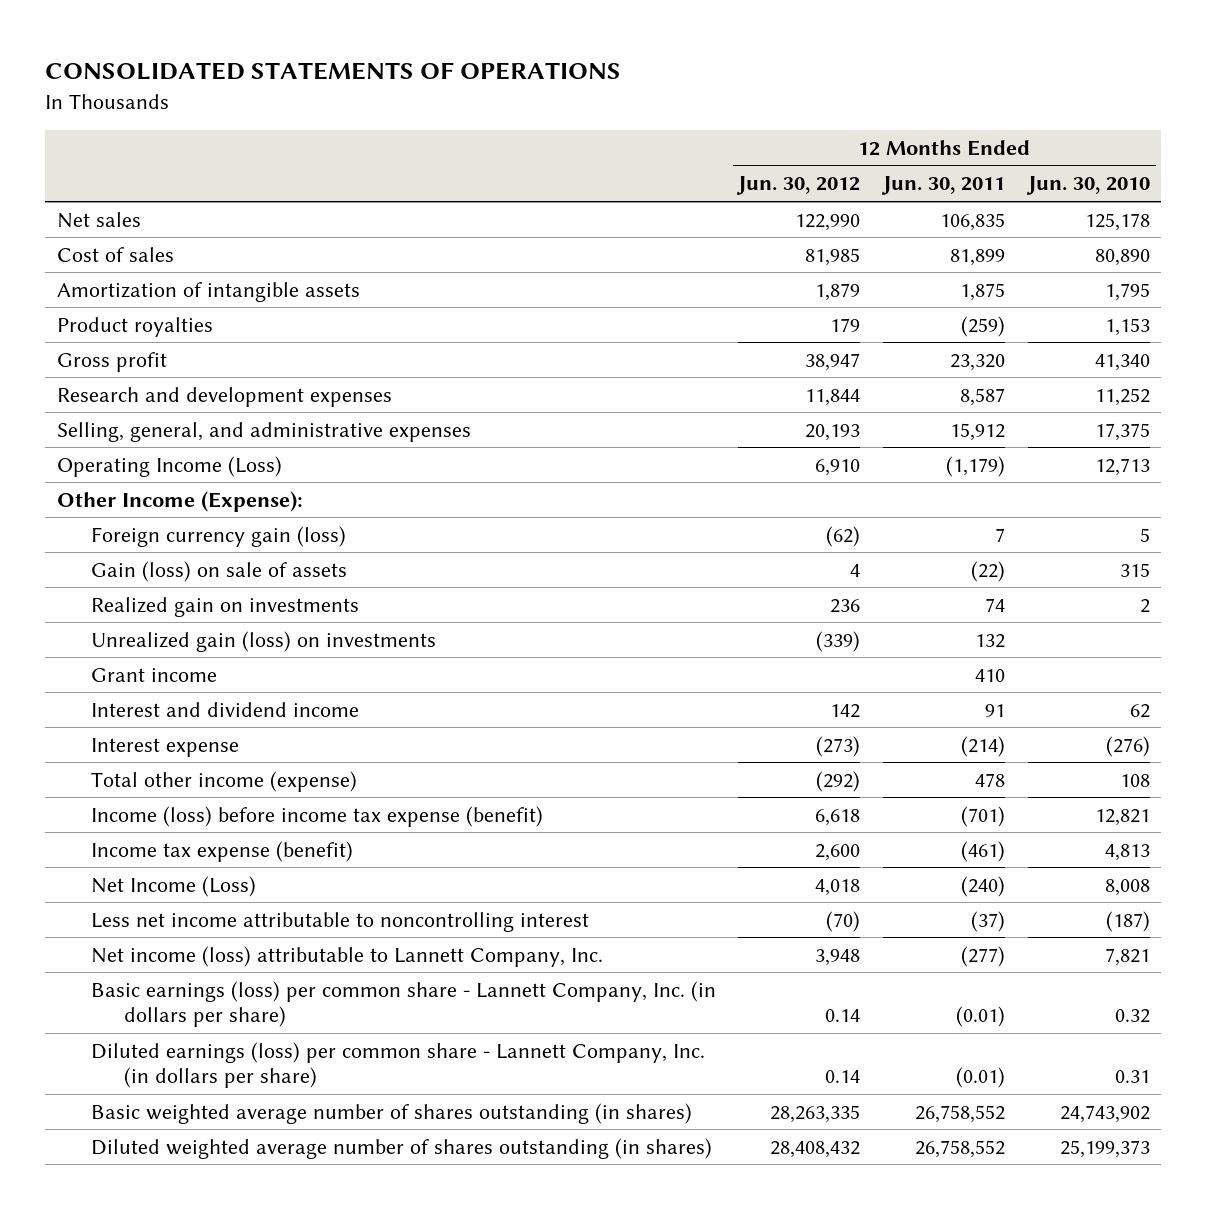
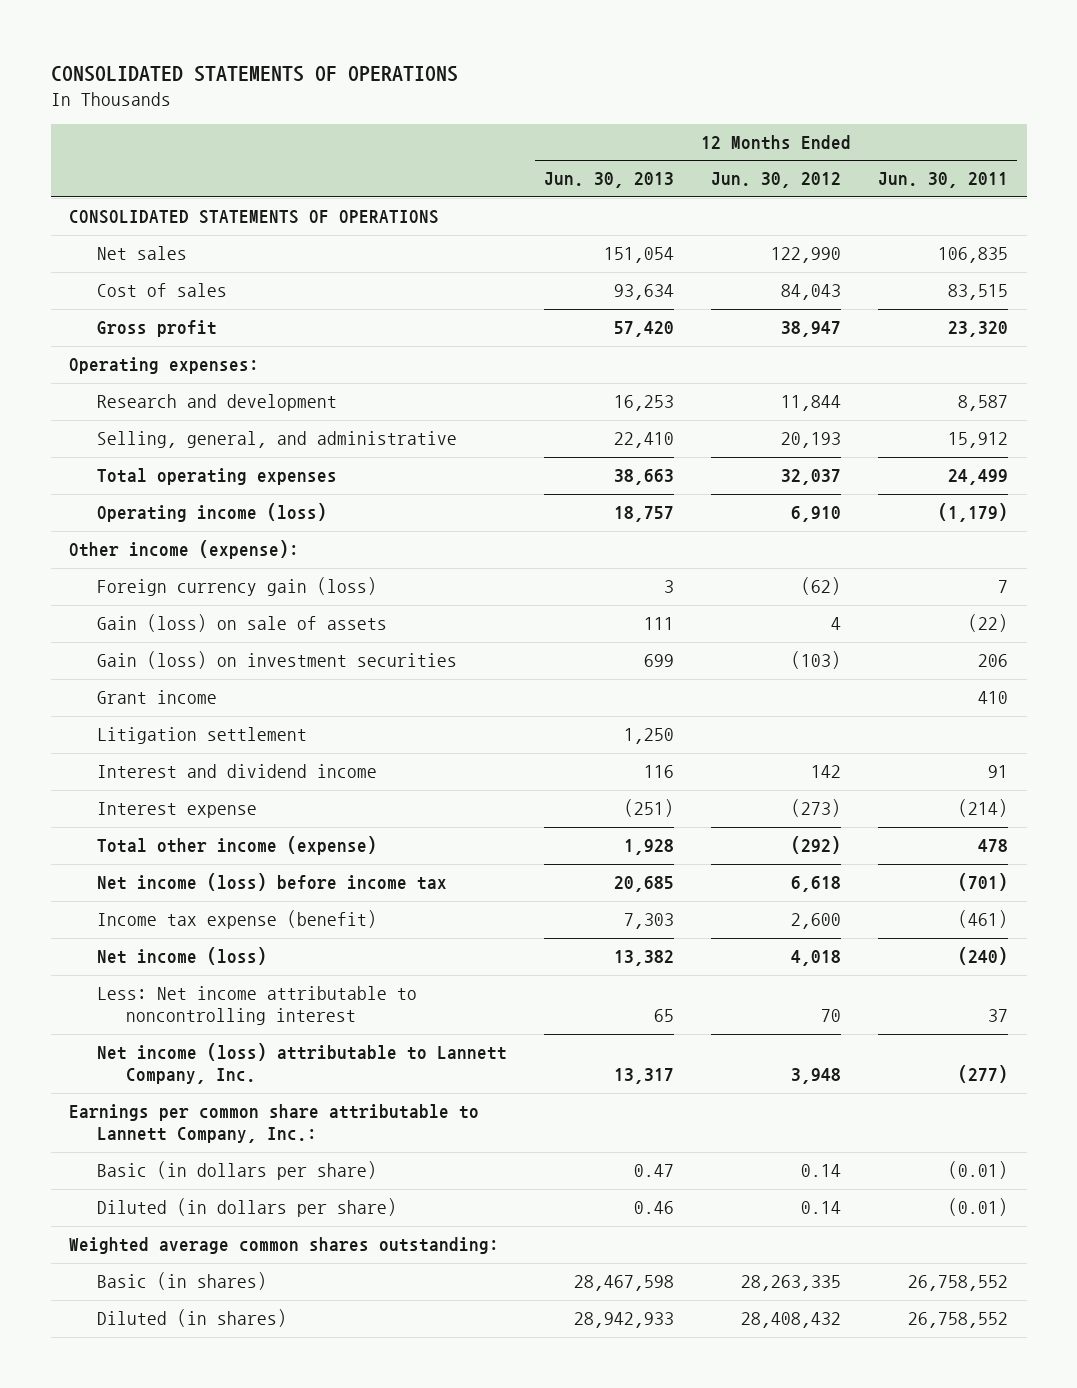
- | 12 Months Ended Jun. 30, 2012 | 12 Months Ended Jun. 30, 2011 | 12 Months Ended Jun. 30, 2010
+ | 12 Months Ended Jun. 30, 2013 | 12 Months Ended Jun. 30, 2012 | 12 Months Ended Jun. 30, 2011
+ CONSOLIDATED STATEMENTS OF OPERATIONS
- Cost of sales | 81,985 | 81,899 | 80,890
- Amortization of intangible assets | 1,879 | 1,875 | 1,795
- Product royalties | 179 | (259) | 1,153
+ Cost of sales | 93,634 | 84,043 | 83,515
- Research and development expenses | 11,844 | 8,587 | 11,252
- Selling, general, and administrative expenses | 20,193 | 15,912 | 17,375
- Operating Income (Loss) | 6,910 | (1,179) | 12,713
- Other Income (Expense):
+ Operating expenses:
+ Research and development | 16,253 | 11,844 | 8,587
+ Selling, general, and administrative | 22,410 | 20,193 | 15,912
+ Total operating expenses | 38,663 | 32,037 | 24,499
+ Operating income (loss) | 18,757 | 6,910 | (1,179)
+ Other income (expense):
- Realized gain on investments | 236 | 74 | 2
- Unrealized gain (loss) on investments | (339) | 132 |
+ Gain (loss) on investment securities | 699 | (103) | 206
+ Litigation settlement | 1,250 | |
- Income (loss) before income tax expense (benefit) | 6,618 | (701) | 12,821
+ Net income (loss) before income tax | 20,685 | 6,618 | (701)
- Net Income (Loss) | 4,018 | (240) | 8,008
- Less net income attributable to noncontrolling interest | (70) | (37) | (187)
+ Net income (loss) | 13,382 | 4,018 | (240)
+ Less: Net income attributable to noncontrolling interest | 65 | 70 | 37
- Basic earnings (loss) per common share - Lannett Company, Inc. (in dollars per share) | 0.14 | (0.01) | 0.32
- Diluted earnings (loss) per common share - Lannett Company, Inc. (in dollars per share) | 0.14 | (0.01) | 0.31
- Basic weighted average number of shares outstanding (in shares) | 28,263,335 | 26,758,552 | 24,743,902
- Diluted weighted average number of shares outstanding (in shares) | 28,408,432 | 26,758,552 | 25,199,373
+ Earnings per common share attributable to Lannett Company, Inc.:
+ Basic (in dollars per share) | 0.47 | 0.14 | (0.01)
+ Diluted (in dollars per share) | 0.46 | 0.14 | (0.01)
+ Weighted average common shares outstanding:
+ Basic (in shares) | 28,467,598 | 28,263,335 | 26,758,552
+ Diluted (in shares) | 28,942,933 | 28,408,432 | 26,758,552

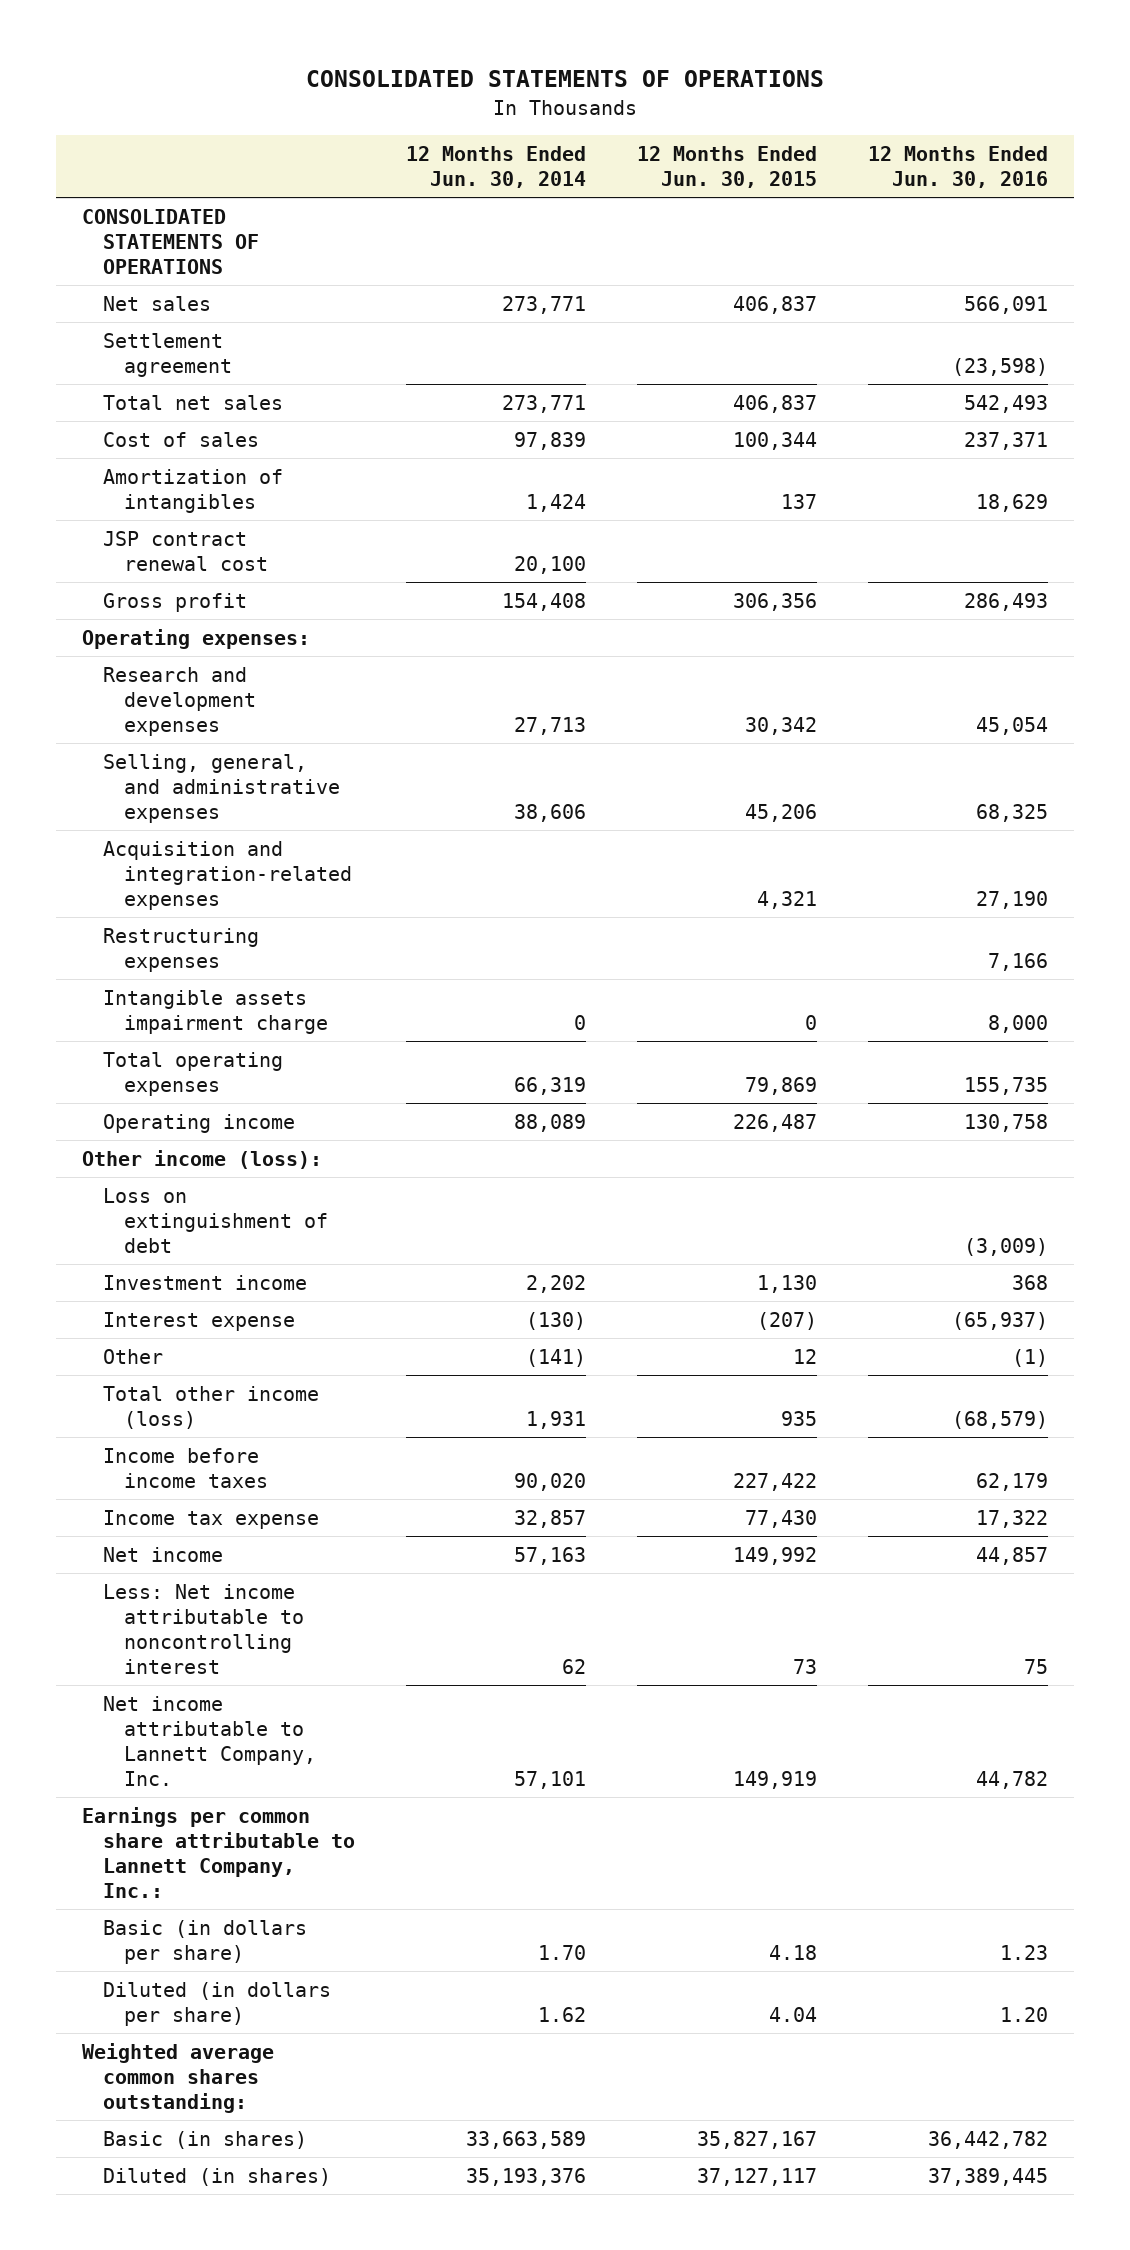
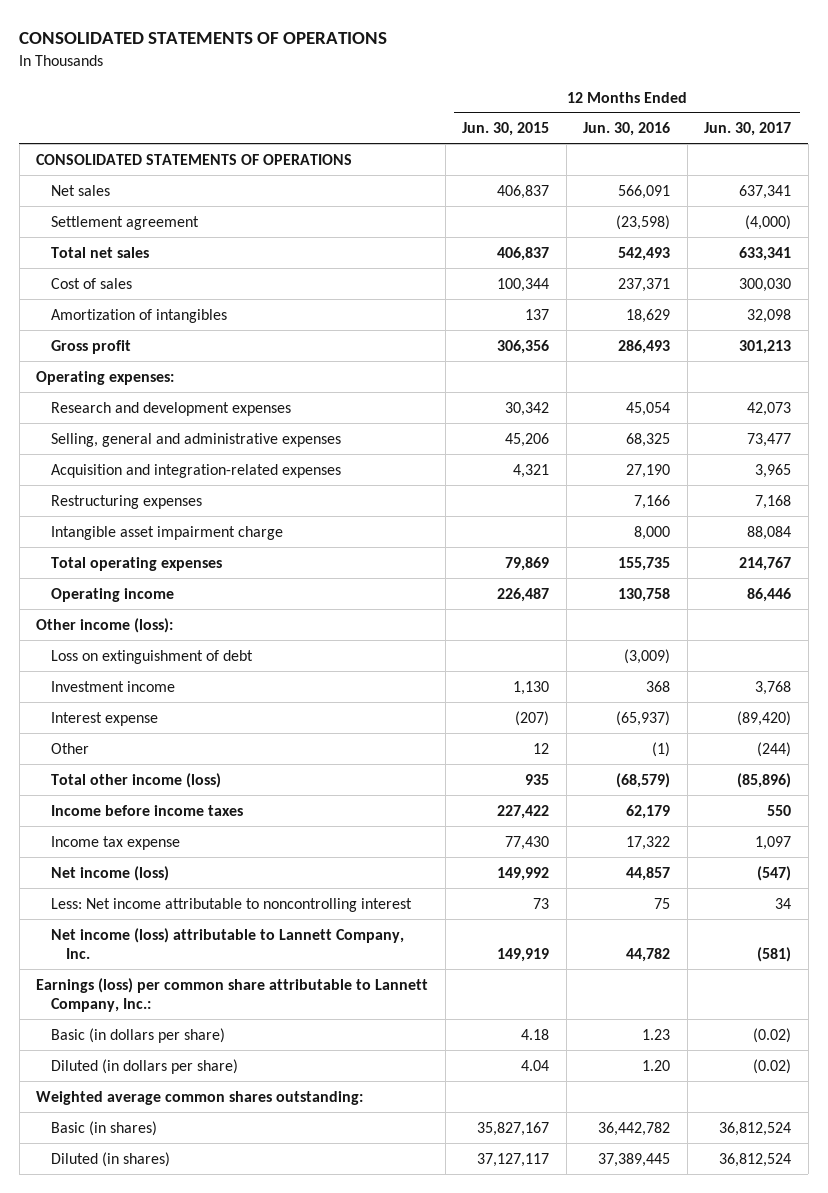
- | 12 Months Ended Jun. 30, 2014 | 12 Months Ended Jun. 30, 2015 | 12 Months Ended Jun. 30, 2016
+ | 12 Months Ended Jun. 30, 2015 | 12 Months Ended Jun. 30, 2016 | 12 Months Ended Jun. 30, 2017
- JSP contract renewal cost | 20,100 | |
- Selling, general, and administrative expenses | 38,606 | 45,206 | 68,325
+ Selling, general and administrative expenses | 45,206 | 68,325 | 73,477
- Intangible assets impairment charge | 0 | 0 | 8,000
+ Intangible asset impairment charge | | 8,000 | 88,084
- Net income | 57,163 | 149,992 | 44,857
+ Net income (loss) | 149,992 | 44,857 | (547)
- Net income attributable to Lannett Company, Inc. | 57,101 | 149,919 | 44,782
- Earnings per common share attributable to Lannett Company, Inc.:
+ Net income (loss) attributable to Lannett Company, Inc. | 149,919 | 44,782 | (581)
+ Earnings (loss) per common share attributable to Lannett Company, Inc.:

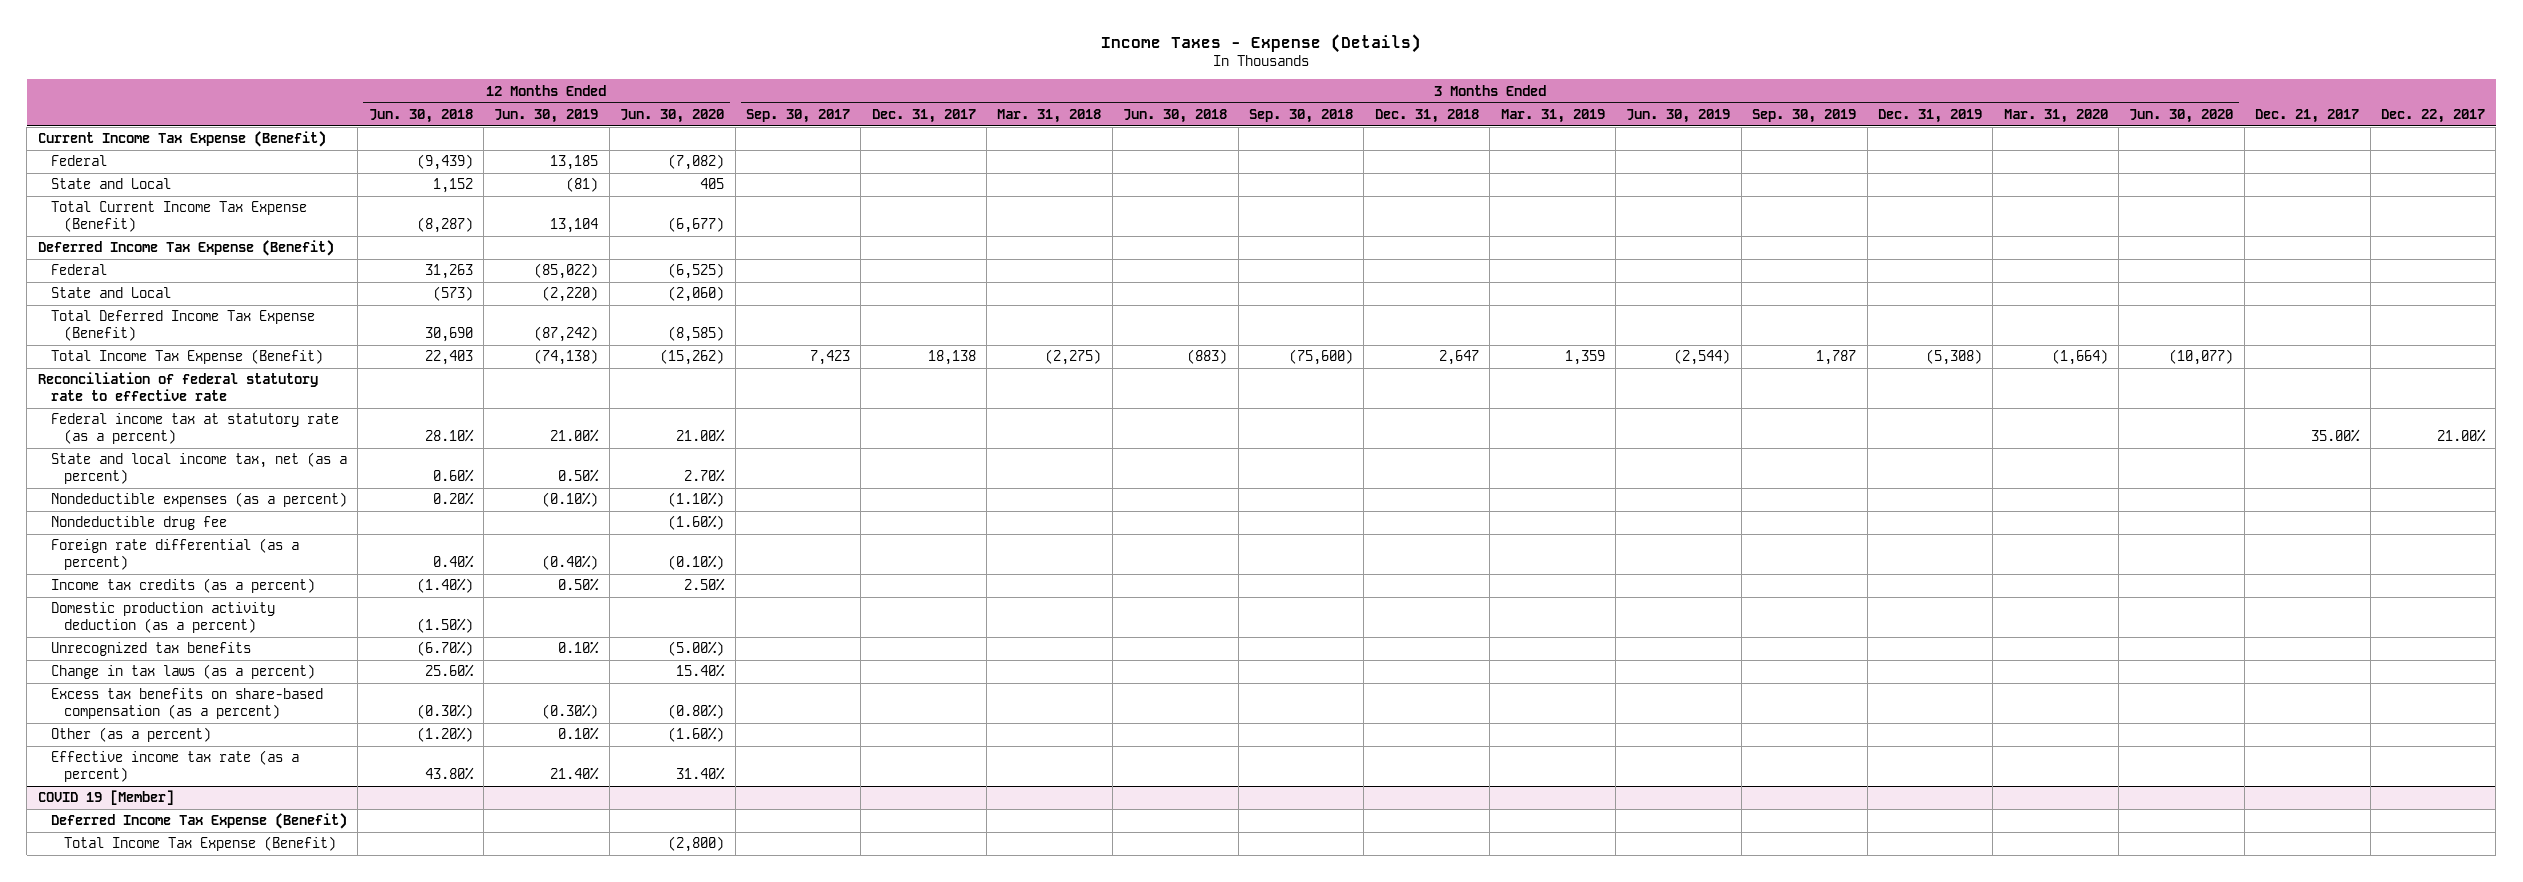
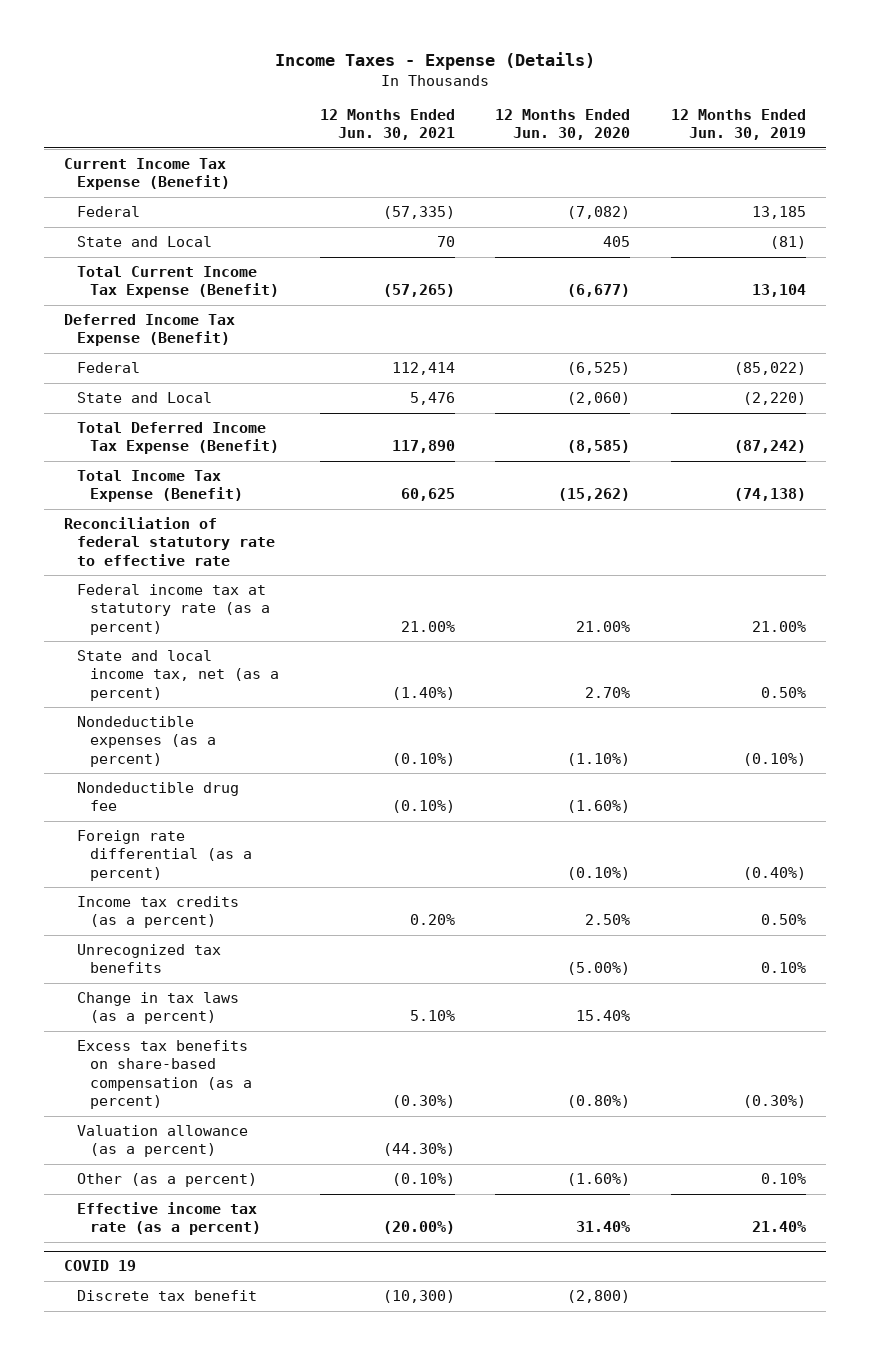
- | 12 Months Ended Jun. 30, 2018 | 12 Months Ended Jun. 30, 2019 | 12 Months Ended Jun. 30, 2020 | 3 Months Ended Sep. 30, 2017 | 3 Months Ended Dec. 31, 2017 | 3 Months Ended Mar. 31, 2018 | 3 Months Ended Jun. 30, 2018 | 3 Months Ended Sep. 30, 2018 | 3 Months Ended Dec. 31, 2018 | 3 Months Ended Mar. 31, 2019 | 3 Months Ended Jun. 30, 2019 | 3 Months Ended Sep. 30, 2019 | 3 Months Ended Dec. 31, 2019 | 3 Months Ended Mar. 31, 2020 | 3 Months Ended Jun. 30, 2020 | Dec. 21, 2017 | Dec. 22, 2017
+ | 12 Months Ended Jun. 30, 2021 | 12 Months Ended Jun. 30, 2020 | 12 Months Ended Jun. 30, 2019
- Domestic production activity deduction (as a percent) | (1.50%) | | | | | | | | | | | | | | | |
+ Valuation allowance (as a percent) | (44.30%) | |
- COVID 19 [Member]
- Deferred Income Tax Expense (Benefit)
- Total Income Tax Expense (Benefit) | | | (2,800) | | | | | | | | | | | | | |
+ COVID 19
+ Discrete tax benefit | (10,300) | (2,800) |

